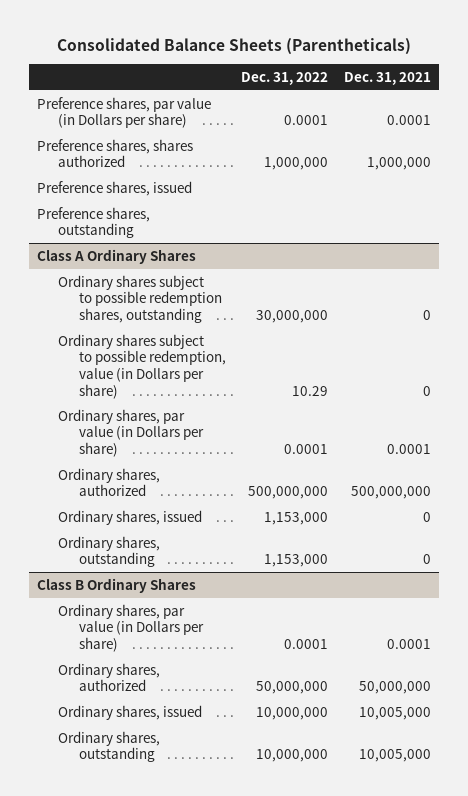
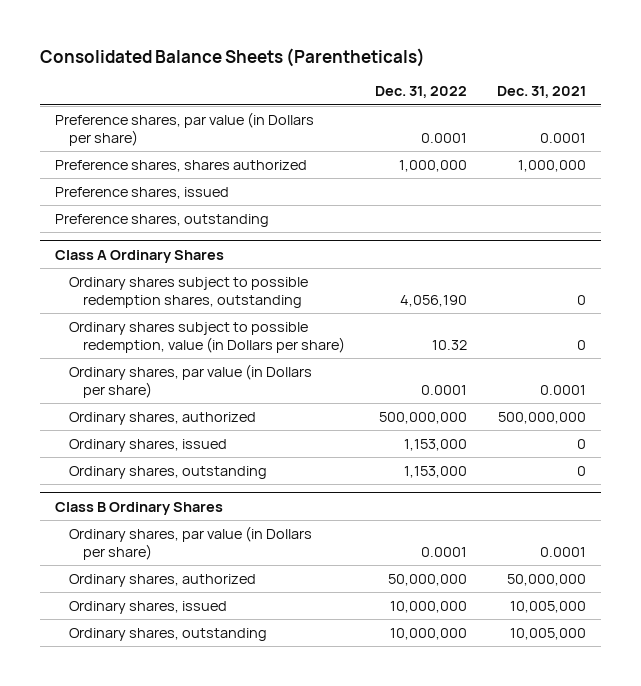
@ Class A Ordinary Shares
- Ordinary shares subject to possible redemption shares, outstanding | 30,000,000 | 0
- Ordinary shares subject to possible redemption, value (in Dollars per share) | 10.29 | 0
+ Ordinary shares subject to possible redemption shares, outstanding | 4,056,190 | 0
+ Ordinary shares subject to possible redemption, value (in Dollars per share) | 10.32 | 0

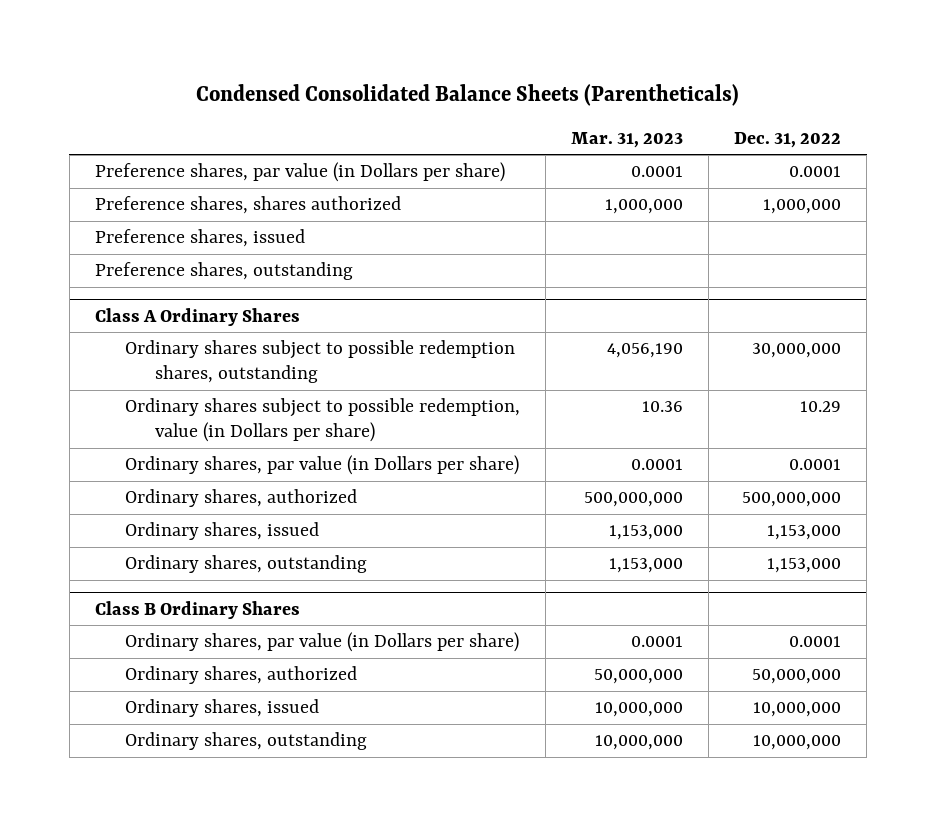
- Consolidated Balance Sheets (Parentheticals)
+ Condensed Consolidated Balance Sheets (Parentheticals)
- | Dec. 31, 2022 | Dec. 31, 2021
+ | Mar. 31, 2023 | Dec. 31, 2022
@ Class A Ordinary Shares
- Ordinary shares subject to possible redemption shares, outstanding | 4,056,190 | 0
- Ordinary shares subject to possible redemption, value (in Dollars per share) | 10.32 | 0
+ Ordinary shares subject to possible redemption shares, outstanding | 4,056,190 | 30,000,000
+ Ordinary shares subject to possible redemption, value (in Dollars per share) | 10.36 | 10.29

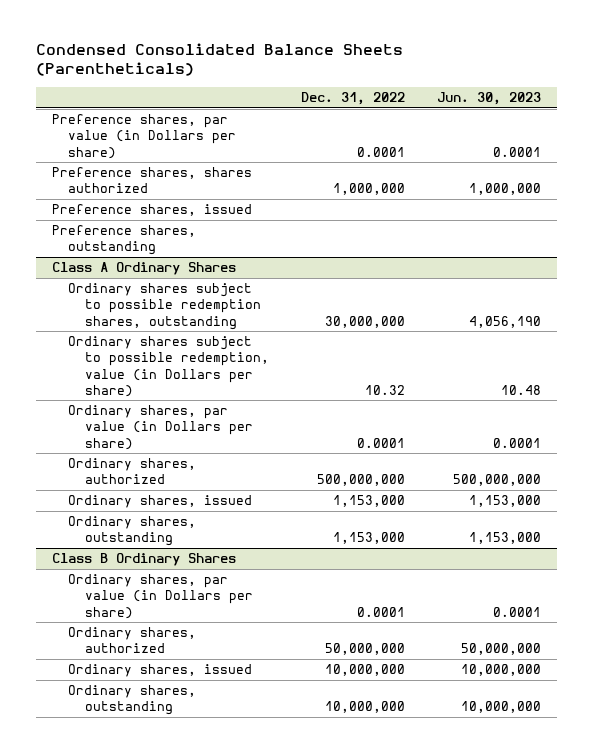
- | Mar. 31, 2023 | Dec. 31, 2022
+ | Dec. 31, 2022 | Jun. 30, 2023
@ Class A Ordinary Shares
- Ordinary shares subject to possible redemption, value (in Dollars per share) | 10.36 | 10.29
+ Ordinary shares subject to possible redemption, value (in Dollars per share) | 10.32 | 10.48

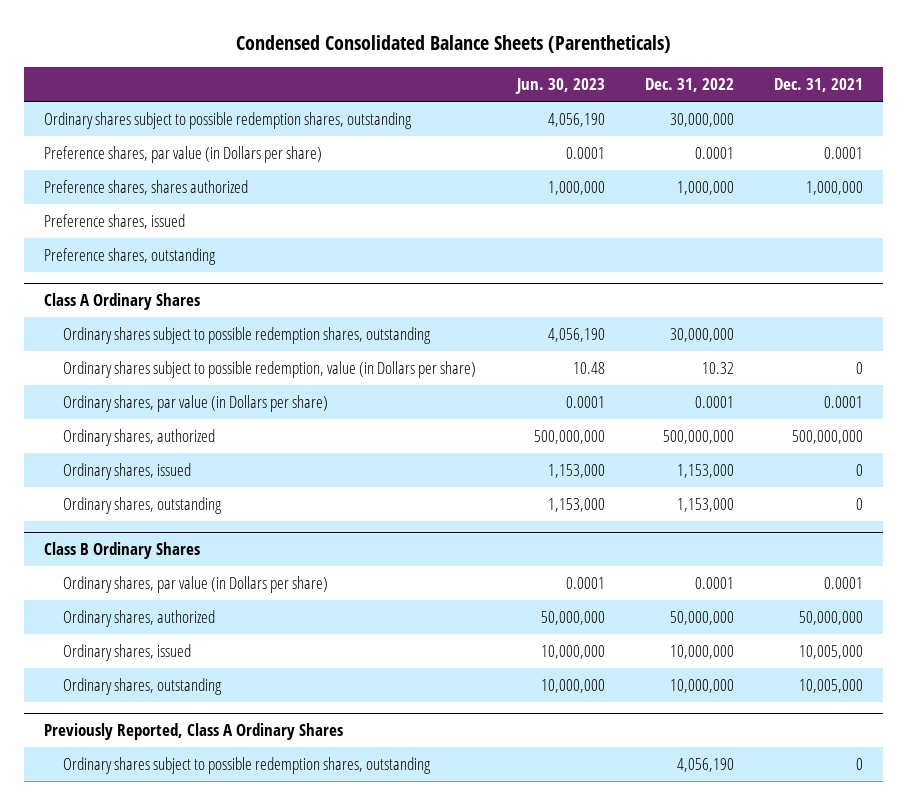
- | Dec. 31, 2022 | Jun. 30, 2023
+ | Jun. 30, 2023 | Dec. 31, 2022 | Dec. 31, 2021
+ Ordinary shares subject to possible redemption shares, outstanding | 4,056,190 | 30,000,000 |
+ Previously Reported, Class A Ordinary Shares
+ Ordinary shares subject to possible redemption shares, outstanding | | 4,056,190 | 0

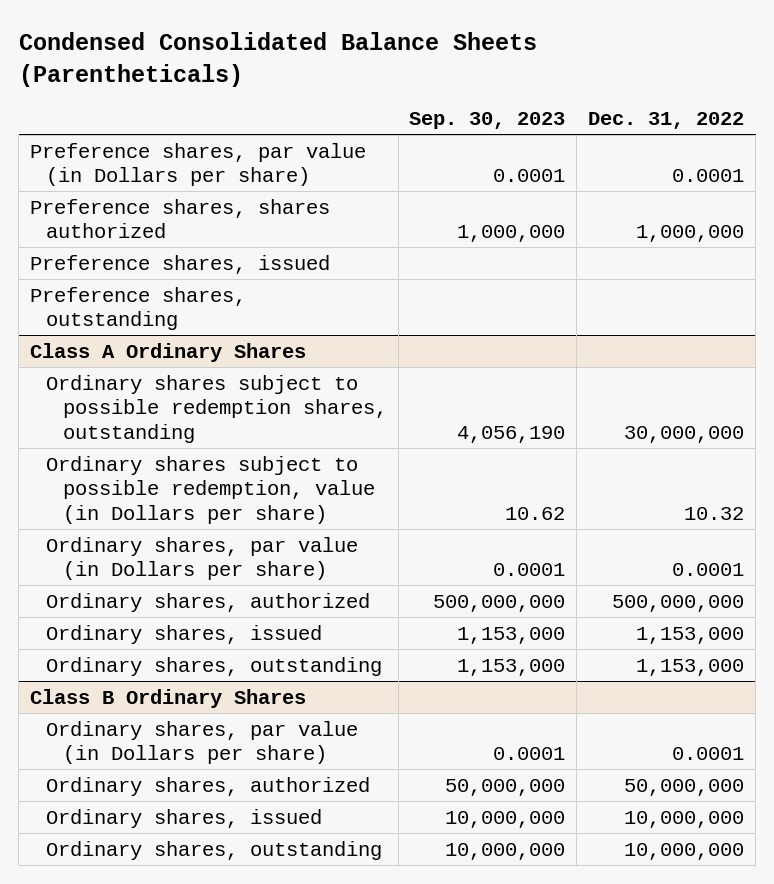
- | Jun. 30, 2023 | Dec. 31, 2022 | Dec. 31, 2021
+ | Sep. 30, 2023 | Dec. 31, 2022
- Ordinary shares subject to possible redemption shares, outstanding | 4,056,190 | 30,000,000 |
- Previously Reported, Class A Ordinary Shares
- Ordinary shares subject to possible redemption shares, outstanding | | 4,056,190 | 0

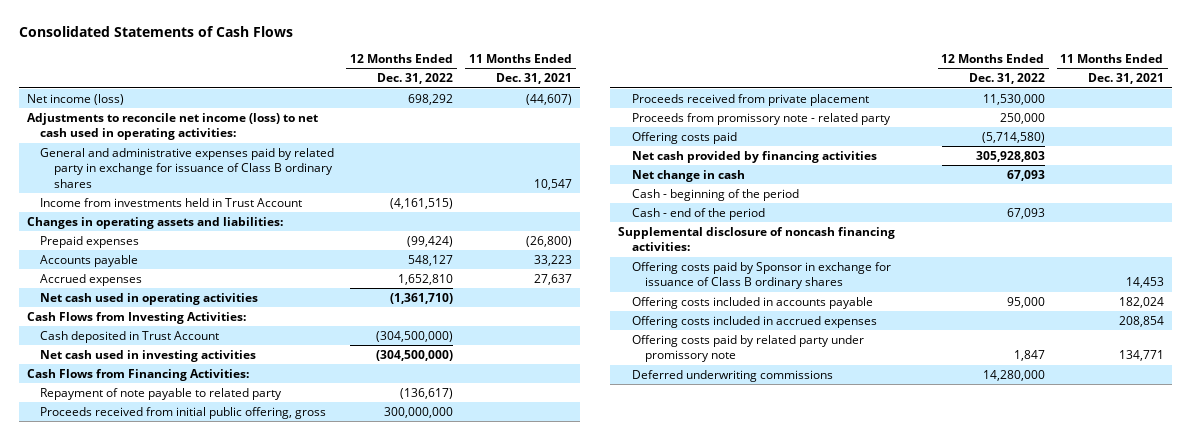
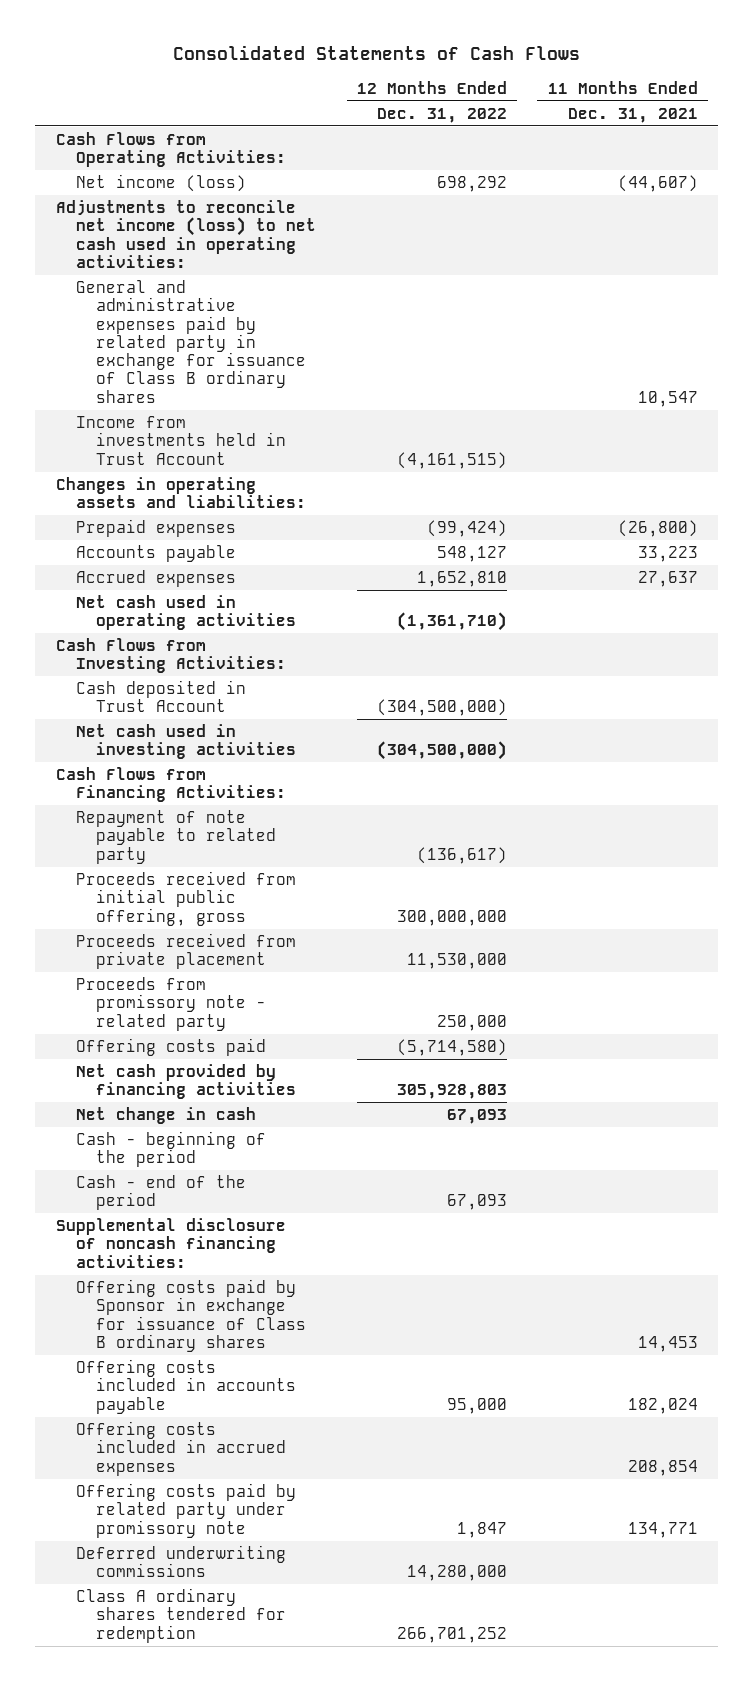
+ Cash Flows from Operating Activities:
+ Class A ordinary shares tendered for redemption | 266,701,252 |

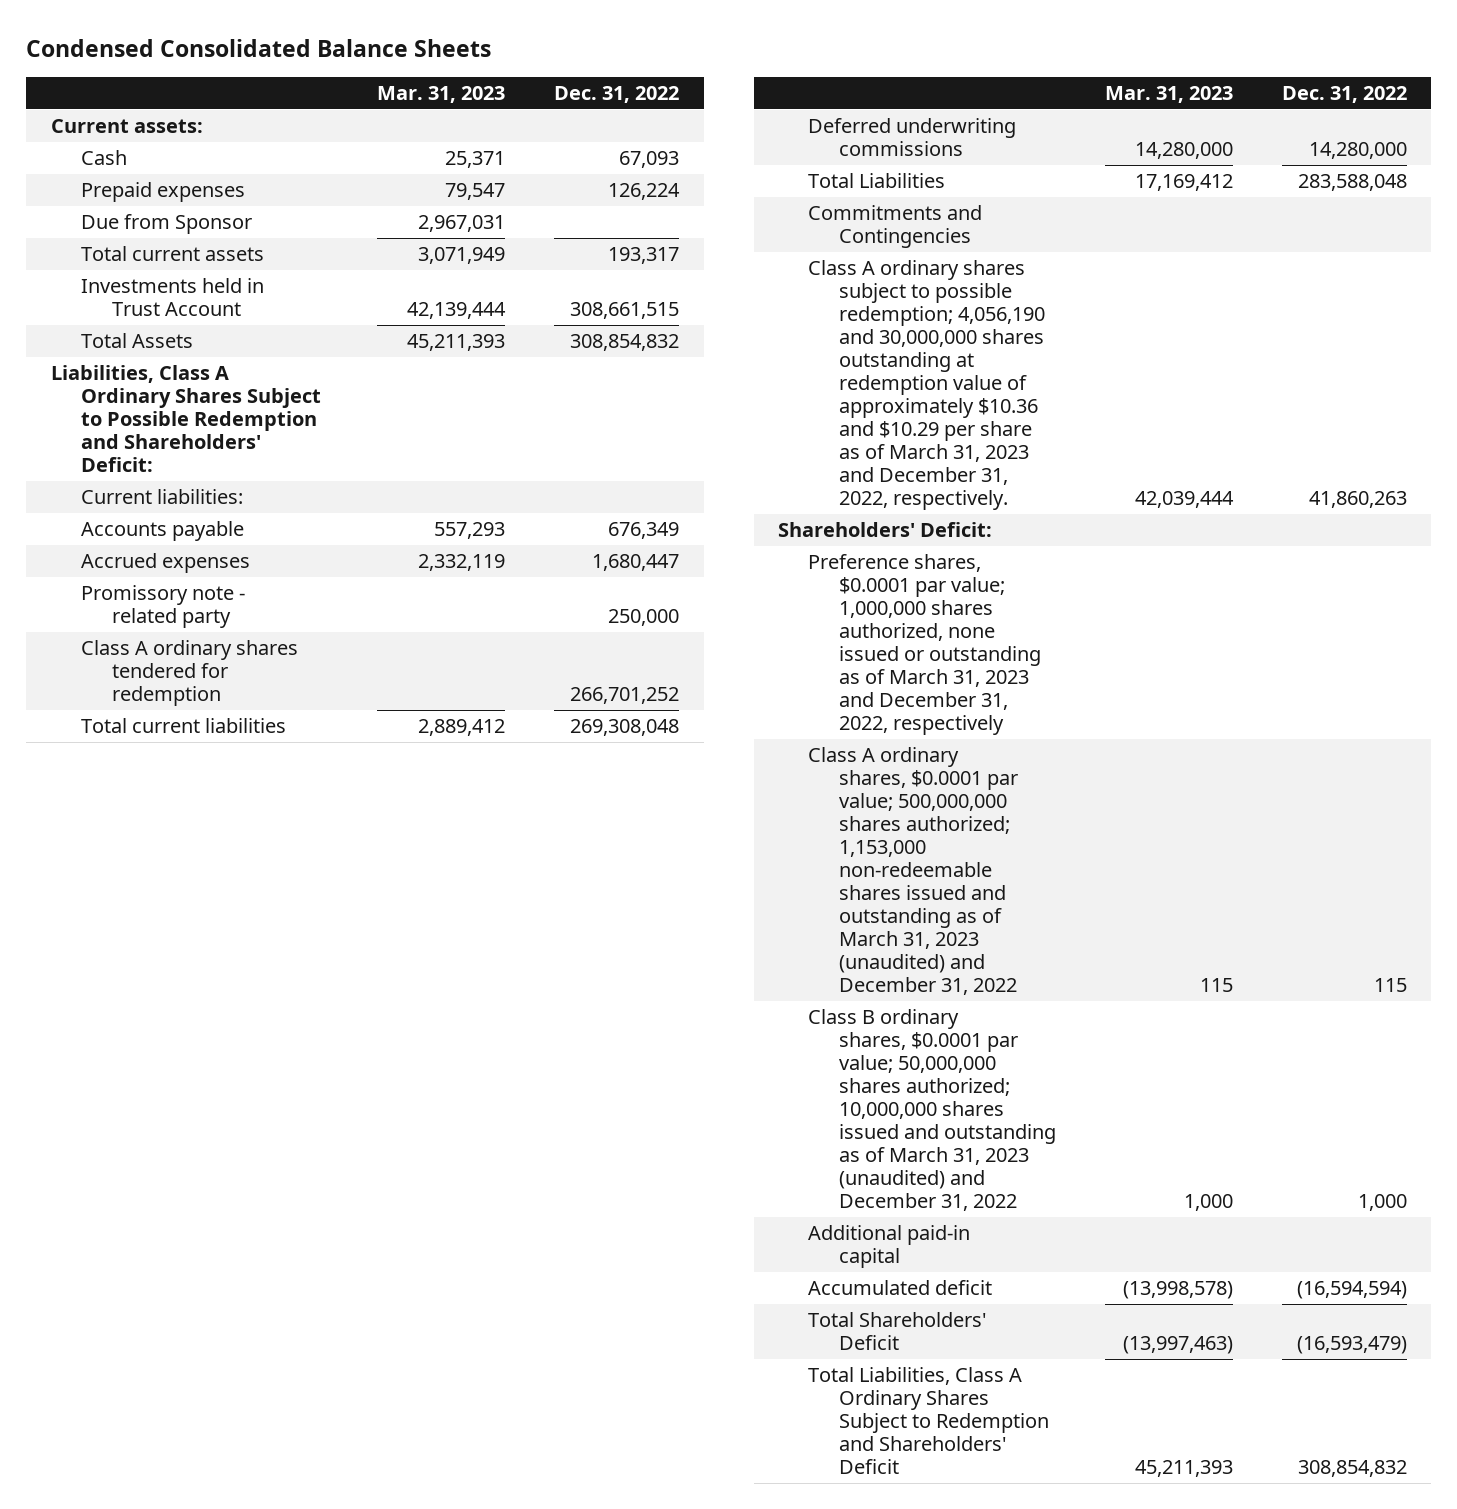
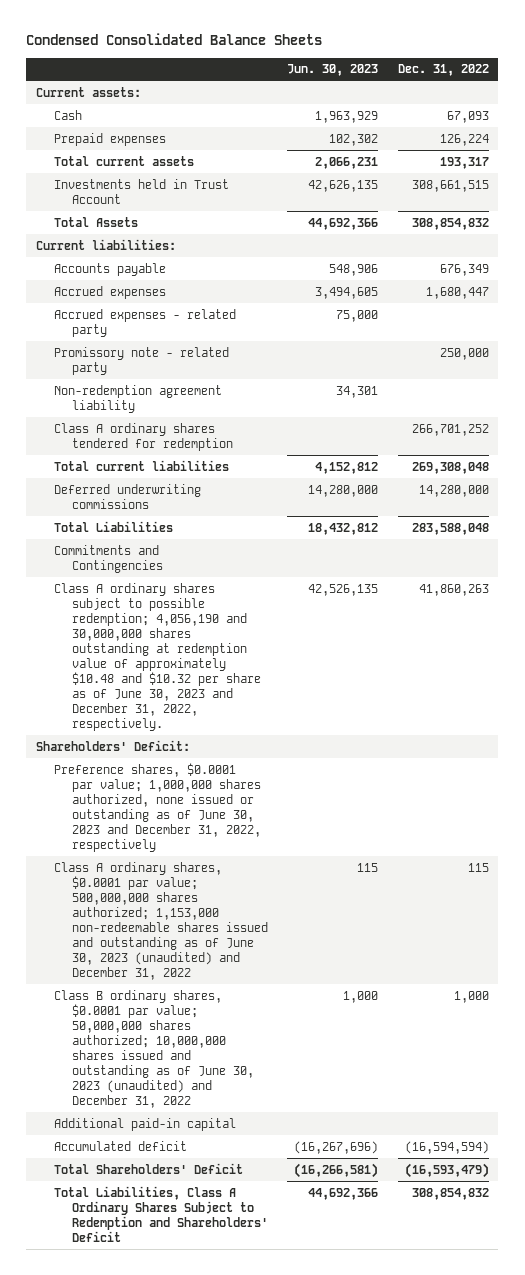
- | Mar. 31, 2023 | Dec. 31, 2022
+ | Jun. 30, 2023 | Dec. 31, 2022
- Due from Sponsor | 2,967,031 |
- Liabilities, Class A Ordinary Shares Subject to Possible Redemption and Shareholders' Deficit:
+ Accrued expenses - related party | 75,000 |
+ Non-redemption agreement liability | 34,301 |
- Class A ordinary shares subject to possible redemption; 4,056,190 and 30,000,000 shares outstanding at redemption value of approximately $10.36 and $10.29 per share as of March 31, 2023 and December 31, 2022, respectively. | 42,039,444 | 41,860,263
+ Class A ordinary shares subject to possible redemption; 4,056,190 and 30,000,000 shares outstanding at redemption value of approximately $10.48 and $10.32 per share as of June 30, 2023 and December 31, 2022, respectively. | 42,526,135 | 41,860,263
- Preference shares, $0.0001 par value; 1,000,000 shares authorized, none issued or outstanding as of March 31, 2023 and December 31, 2022, respectively
- Class A ordinary shares, $0.0001 par value; 500,000,000 shares authorized; 1,153,000 non-redeemable shares issued and outstanding as of March 31, 2023 (unaudited) and December 31, 2022 | 115 | 115
- Class B ordinary shares, $0.0001 par value; 50,000,000 shares authorized; 10,000,000 shares issued and outstanding as of March 31, 2023 (unaudited) and December 31, 2022 | 1,000 | 1,000
+ Preference shares, $0.0001 par value; 1,000,000 shares authorized, none issued or outstanding as of June 30, 2023 and December 31, 2022, respectively
+ Class A ordinary shares, $0.0001 par value; 500,000,000 shares authorized; 1,153,000 non-redeemable shares issued and outstanding as of June 30, 2023 (unaudited) and December 31, 2022 | 115 | 115
+ Class B ordinary shares, $0.0001 par value; 50,000,000 shares authorized; 10,000,000 shares issued and outstanding as of June 30, 2023 (unaudited) and December 31, 2022 | 1,000 | 1,000

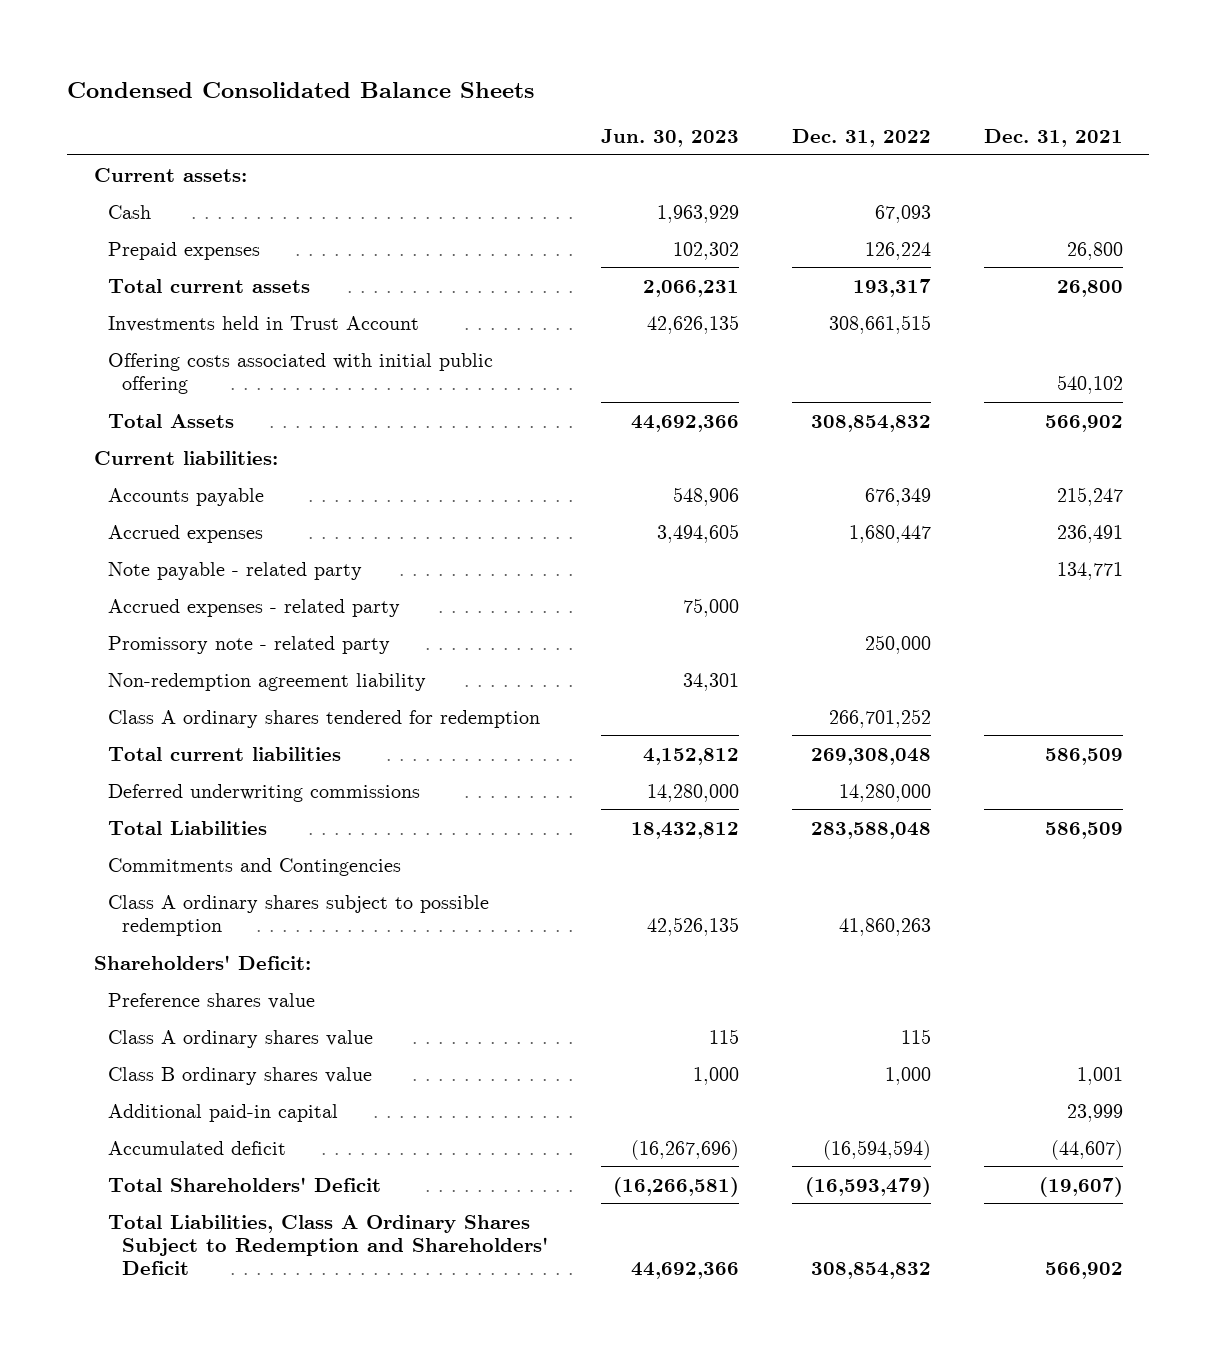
- | Jun. 30, 2023 | Dec. 31, 2022
+ | Jun. 30, 2023 | Dec. 31, 2022 | Dec. 31, 2021
+ Offering costs associated with initial public offering | | | 540,102
+ Note payable - related party | | | 134,771
- Class A ordinary shares subject to possible redemption; 4,056,190 and 30,000,000 shares outstanding at redemption value of approximately $10.48 and $10.32 per share as of June 30, 2023 and December 31, 2022, respectively. | 42,526,135 | 41,860,263
+ Class A ordinary shares subject to possible redemption | 42,526,135 | 41,860,263 |
- Preference shares, $0.0001 par value; 1,000,000 shares authorized, none issued or outstanding as of June 30, 2023 and December 31, 2022, respectively
- Class A ordinary shares, $0.0001 par value; 500,000,000 shares authorized; 1,153,000 non-redeemable shares issued and outstanding as of June 30, 2023 (unaudited) and December 31, 2022 | 115 | 115
- Class B ordinary shares, $0.0001 par value; 50,000,000 shares authorized; 10,000,000 shares issued and outstanding as of June 30, 2023 (unaudited) and December 31, 2022 | 1,000 | 1,000
+ Preference shares value
+ Class A ordinary shares value | 115 | 115 |
+ Class B ordinary shares value | 1,000 | 1,000 | 1,001

